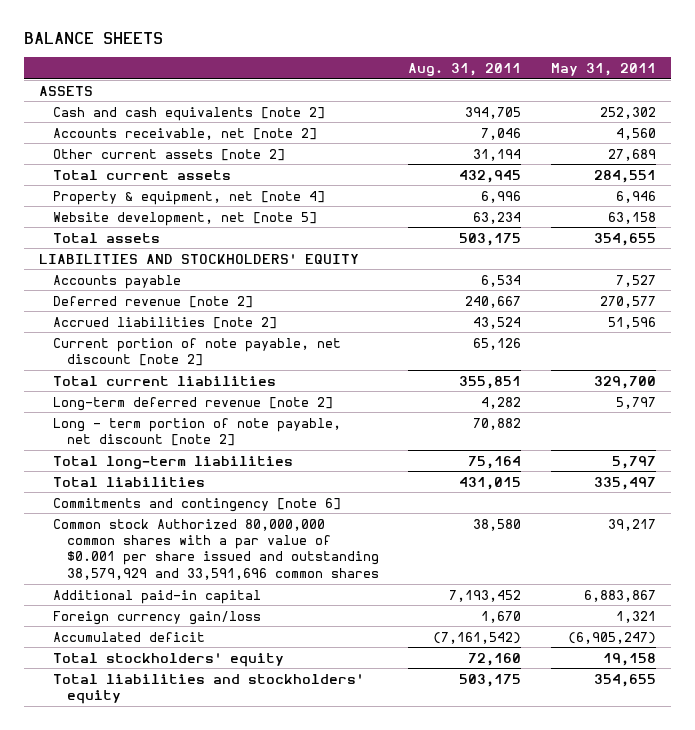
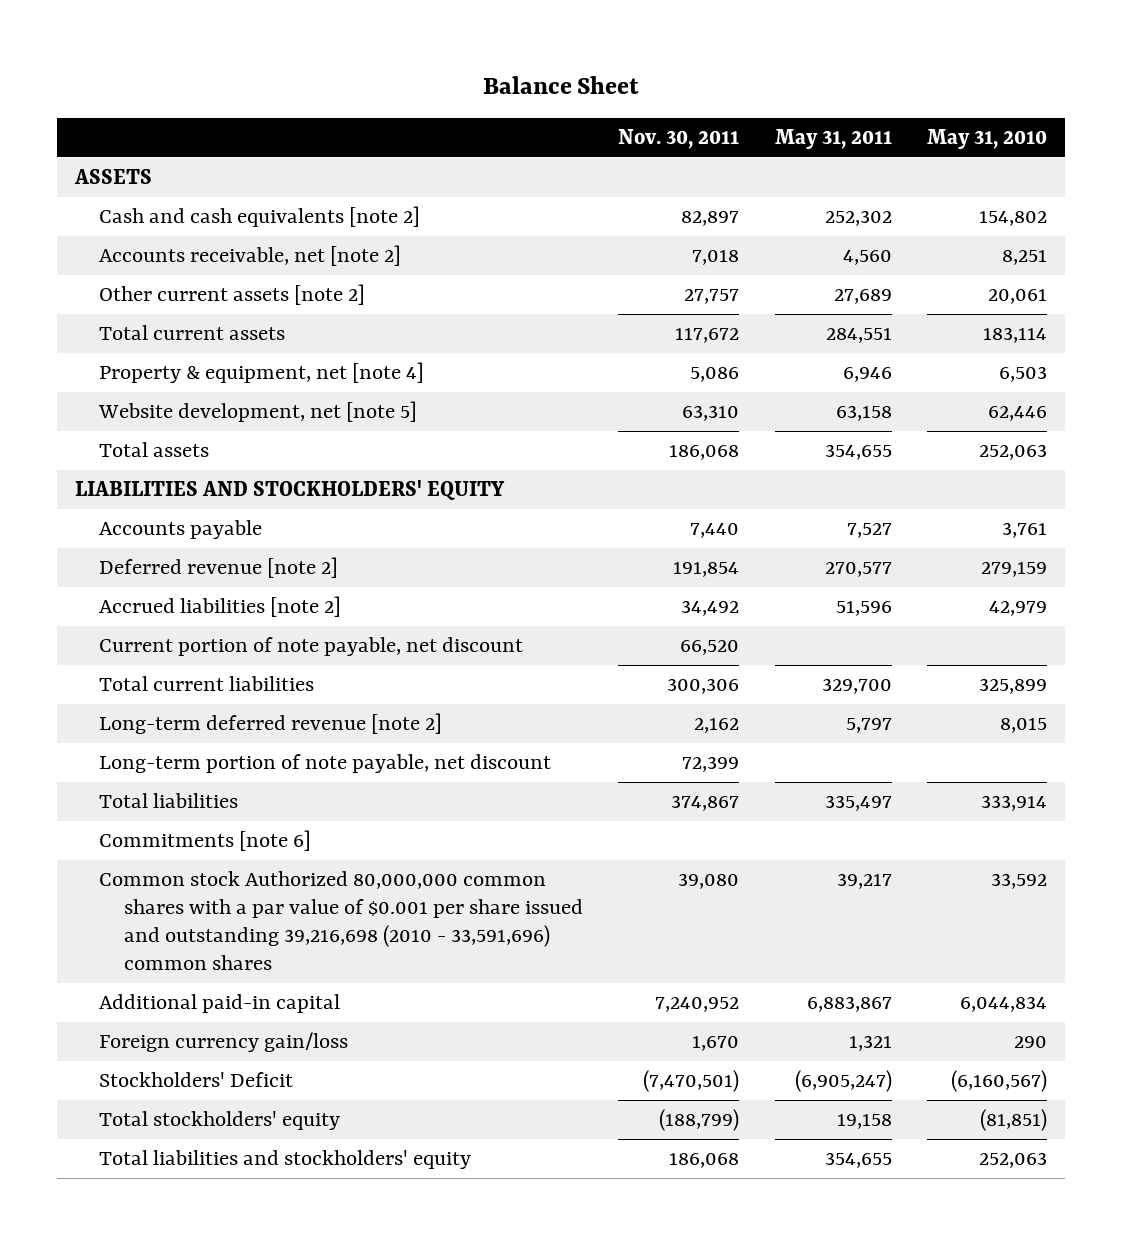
- BALANCE SHEETS
+ Balance Sheet
- | Aug. 31, 2011 | May 31, 2011
+ | Nov. 30, 2011 | May 31, 2011 | May 31, 2010
- Current portion of note payable, net discount [note 2] | 65,126 |
+ Current portion of note payable, net discount | 66,520 | |
- Long - term portion of note payable, net discount [note 2] | 70,882 |
- Total long-term liabilities | 75,164 | 5,797
+ Long-term portion of note payable, net discount | 72,399 | |
- Commitments and contingency [note 6]
- Common stock Authorized 80,000,000 common shares with a par value of $0.001 per share issued and outstanding 38,579,929 and 33,591,696 common shares | 38,580 | 39,217
+ Commitments [note 6]
+ Common stock Authorized 80,000,000 common shares with a par value of $0.001 per share issued and outstanding 39,216,698 (2010 - 33,591,696) common shares | 39,080 | 39,217 | 33,592
- Accumulated deficit | (7,161,542) | (6,905,247)
+ Stockholders' Deficit | (7,470,501) | (6,905,247) | (6,160,567)

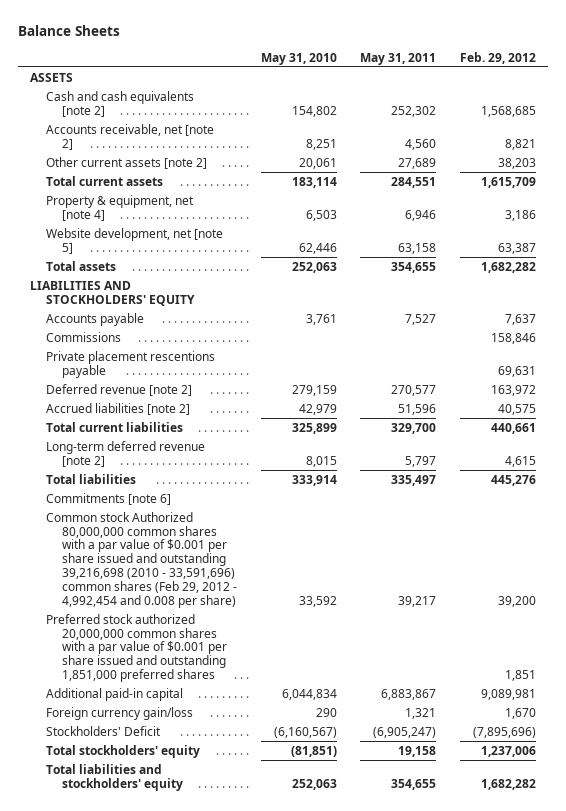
- Balance Sheet
+ Balance Sheets
- | Nov. 30, 2011 | May 31, 2011 | May 31, 2010
+ | May 31, 2010 | May 31, 2011 | Feb. 29, 2012
+ Commissions | | | 158,846
+ Private placement rescentions payable | | | 69,631
- Current portion of note payable, net discount | 66,520 | |
- Long-term portion of note payable, net discount | 72,399 | |
- Common stock Authorized 80,000,000 common shares with a par value of $0.001 per share issued and outstanding 39,216,698 (2010 - 33,591,696) common shares | 39,080 | 39,217 | 33,592
+ Common stock Authorized 80,000,000 common shares with a par value of $0.001 per share issued and outstanding 39,216,698 (2010 - 33,591,696) common shares (Feb 29, 2012 - 4,992,454 and 0.008 per share) | 33,592 | 39,217 | 39,200
+ Preferred stock authorized 20,000,000 common shares with a par value of $0.001 per share issued and outstanding 1,851,000 preferred shares | | | 1,851

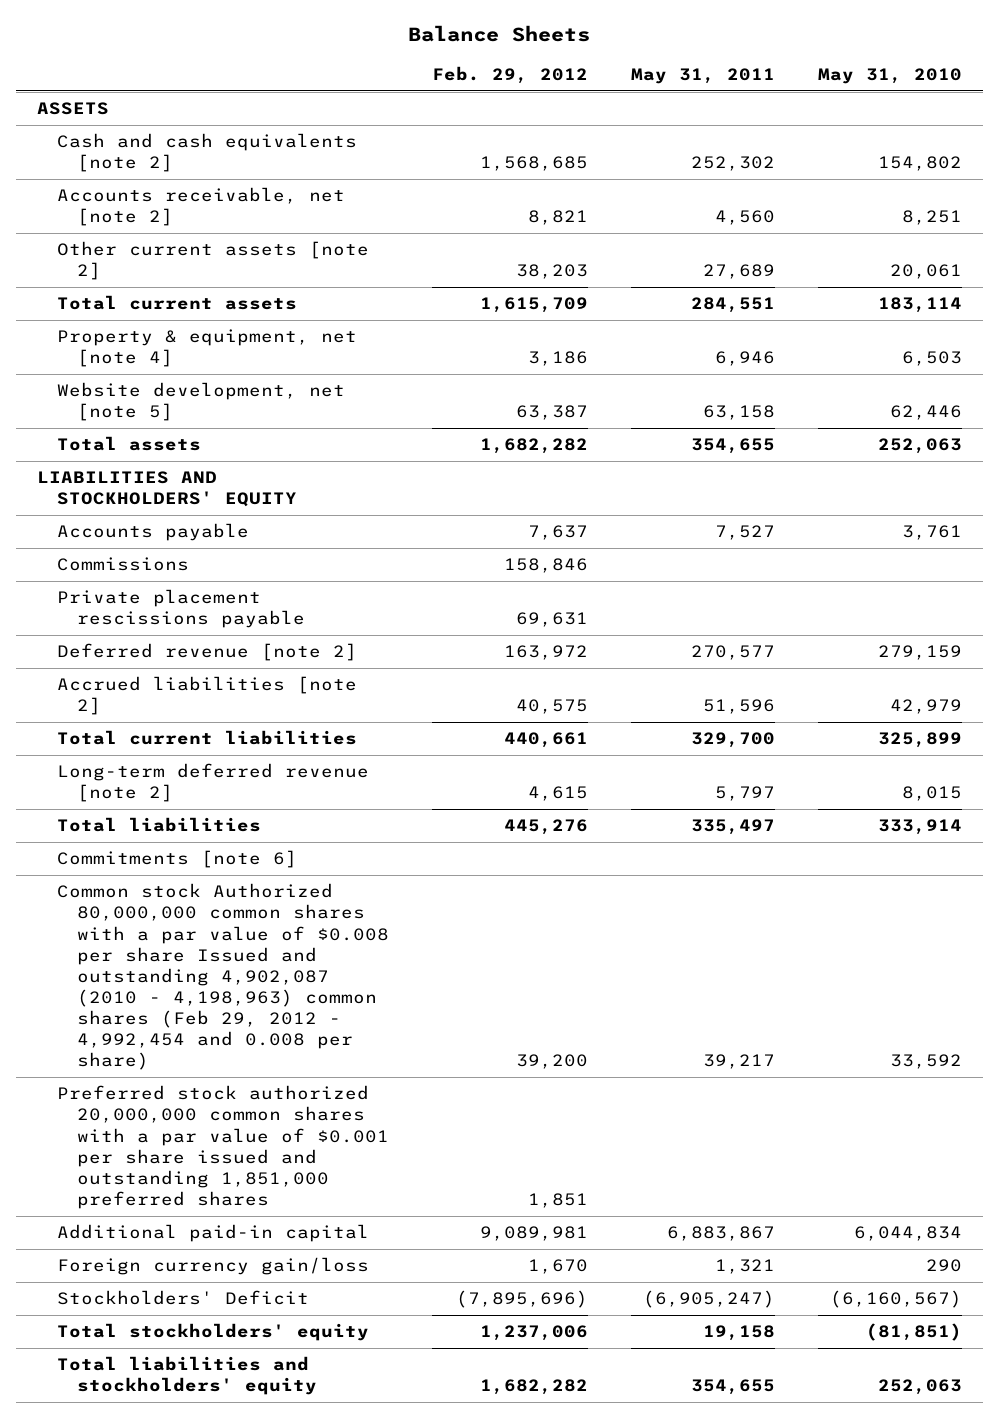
- | May 31, 2010 | May 31, 2011 | Feb. 29, 2012
+ | Feb. 29, 2012 | May 31, 2011 | May 31, 2010
- Private placement rescentions payable | | | 69,631
+ Private placement rescissions payable | 69,631 | |
- Common stock Authorized 80,000,000 common shares with a par value of $0.001 per share issued and outstanding 39,216,698 (2010 - 33,591,696) common shares (Feb 29, 2012 - 4,992,454 and 0.008 per share) | 33,592 | 39,217 | 39,200
+ Common stock Authorized 80,000,000 common shares with a par value of $0.008 per share Issued and outstanding 4,902,087 (2010 - 4,198,963) common shares (Feb 29, 2012 - 4,992,454 and 0.008 per share) | 39,200 | 39,217 | 33,592

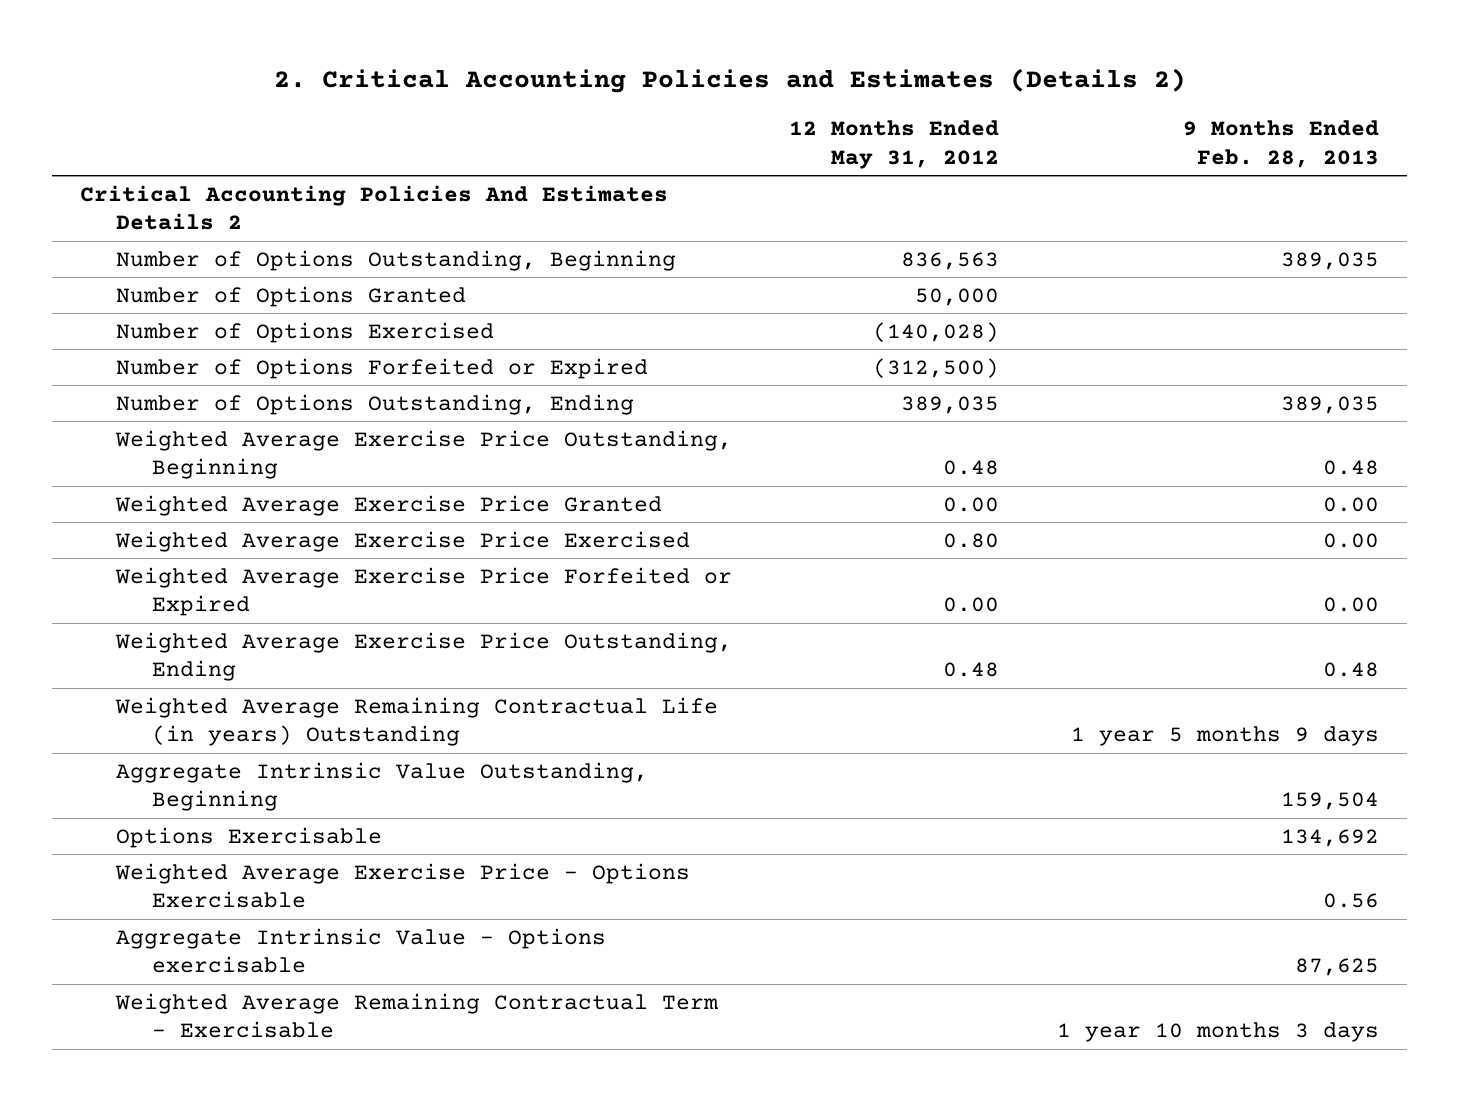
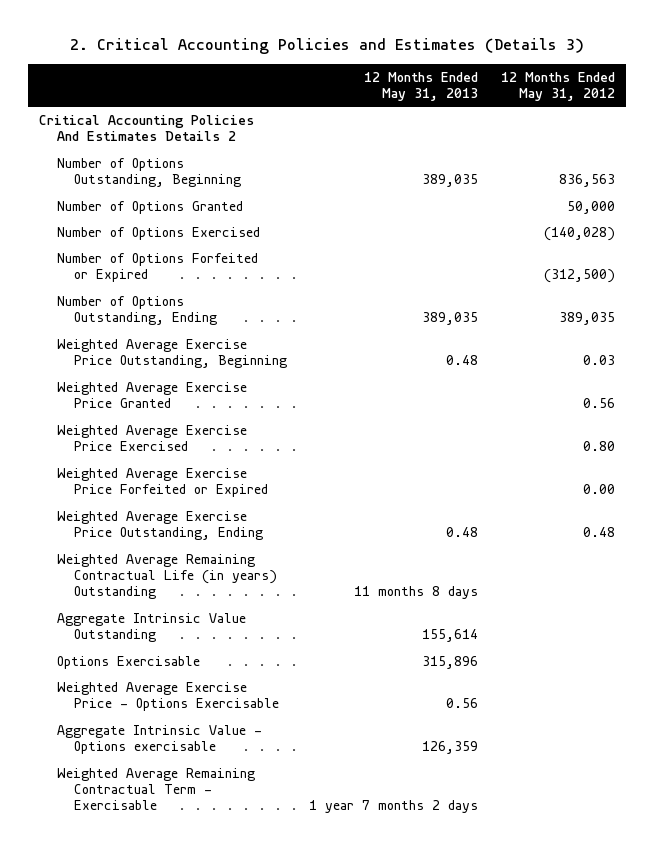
- 2. Critical Accounting Policies and Estimates (Details 2)
+ 2. Critical Accounting Policies and Estimates (Details 3)
- | 12 Months Ended May 31, 2012 | 9 Months Ended Feb. 28, 2013
+ | 12 Months Ended May 31, 2013 | 12 Months Ended May 31, 2012
- Weighted Average Exercise Price Outstanding, Beginning | 0.48 | 0.48
- Weighted Average Exercise Price Granted | 0.00 | 0.00
+ Weighted Average Exercise Price Outstanding, Beginning | 0.48 | 0.03
+ Weighted Average Exercise Price Granted | | 0.56
- Aggregate Intrinsic Value Outstanding, Beginning | | 159,504
+ Aggregate Intrinsic Value Outstanding | 155,614 |

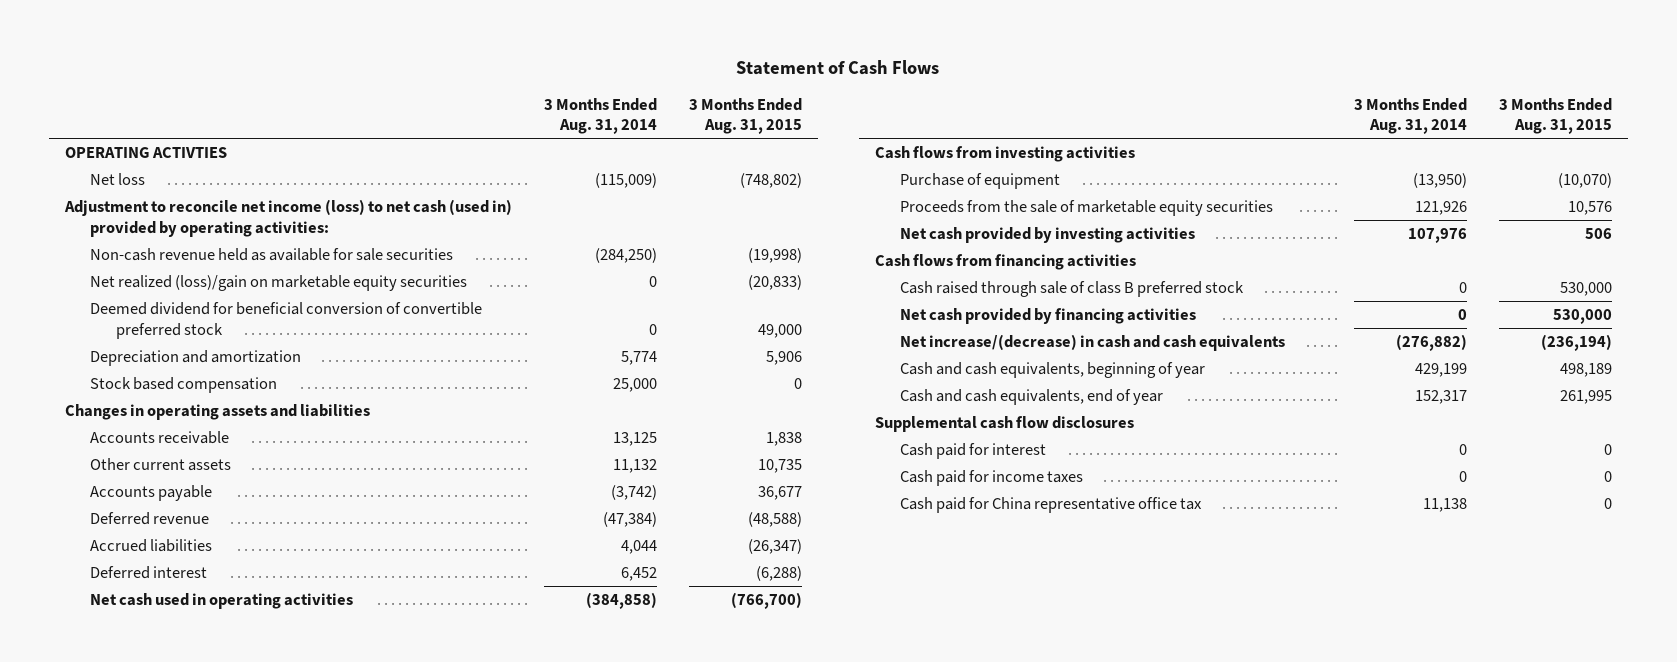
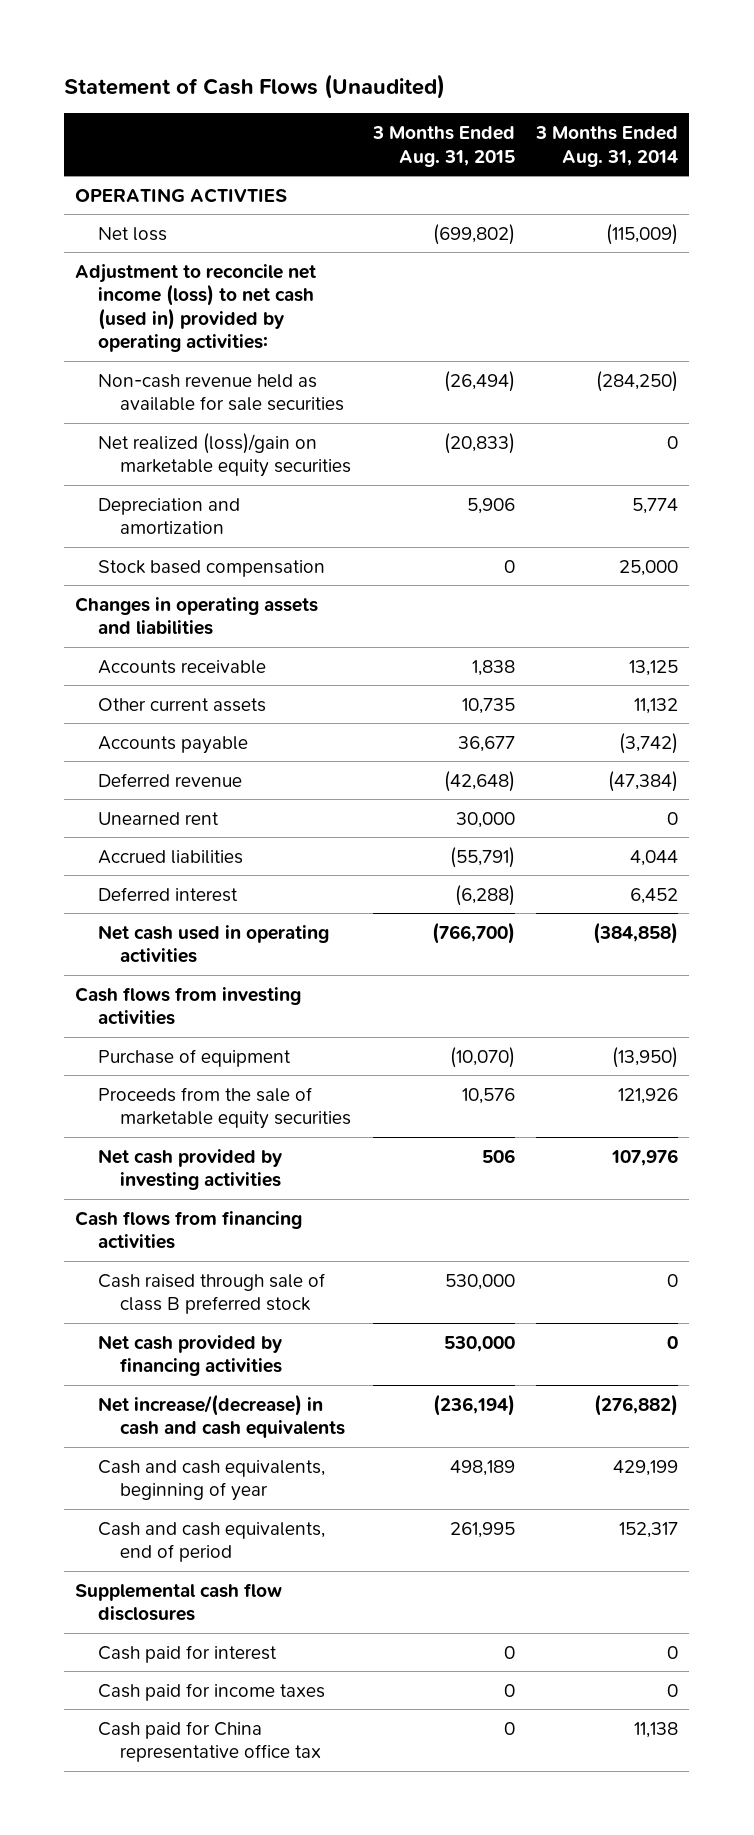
- Statement of Cash Flows
+ Statement of Cash Flows (Unaudited)
- | 3 Months Ended Aug. 31, 2014 | 3 Months Ended Aug. 31, 2015
+ | 3 Months Ended Aug. 31, 2015 | 3 Months Ended Aug. 31, 2014
- Net loss | (115,009) | (748,802)
+ Net loss | (699,802) | (115,009)
- Non-cash revenue held as available for sale securities | (284,250) | (19,998)
+ Non-cash revenue held as available for sale securities | (26,494) | (284,250)
- Deemed dividend for beneficial conversion of convertible preferred stock | 0 | 49,000
- Deferred revenue | (47,384) | (48,588)
- Accrued liabilities | 4,044 | (26,347)
+ Deferred revenue | (42,648) | (47,384)
+ Unearned rent | 30,000 | 0
+ Accrued liabilities | (55,791) | 4,044
- Cash and cash equivalents, end of year | 152,317 | 261,995
+ Cash and cash equivalents, end of period | 261,995 | 152,317

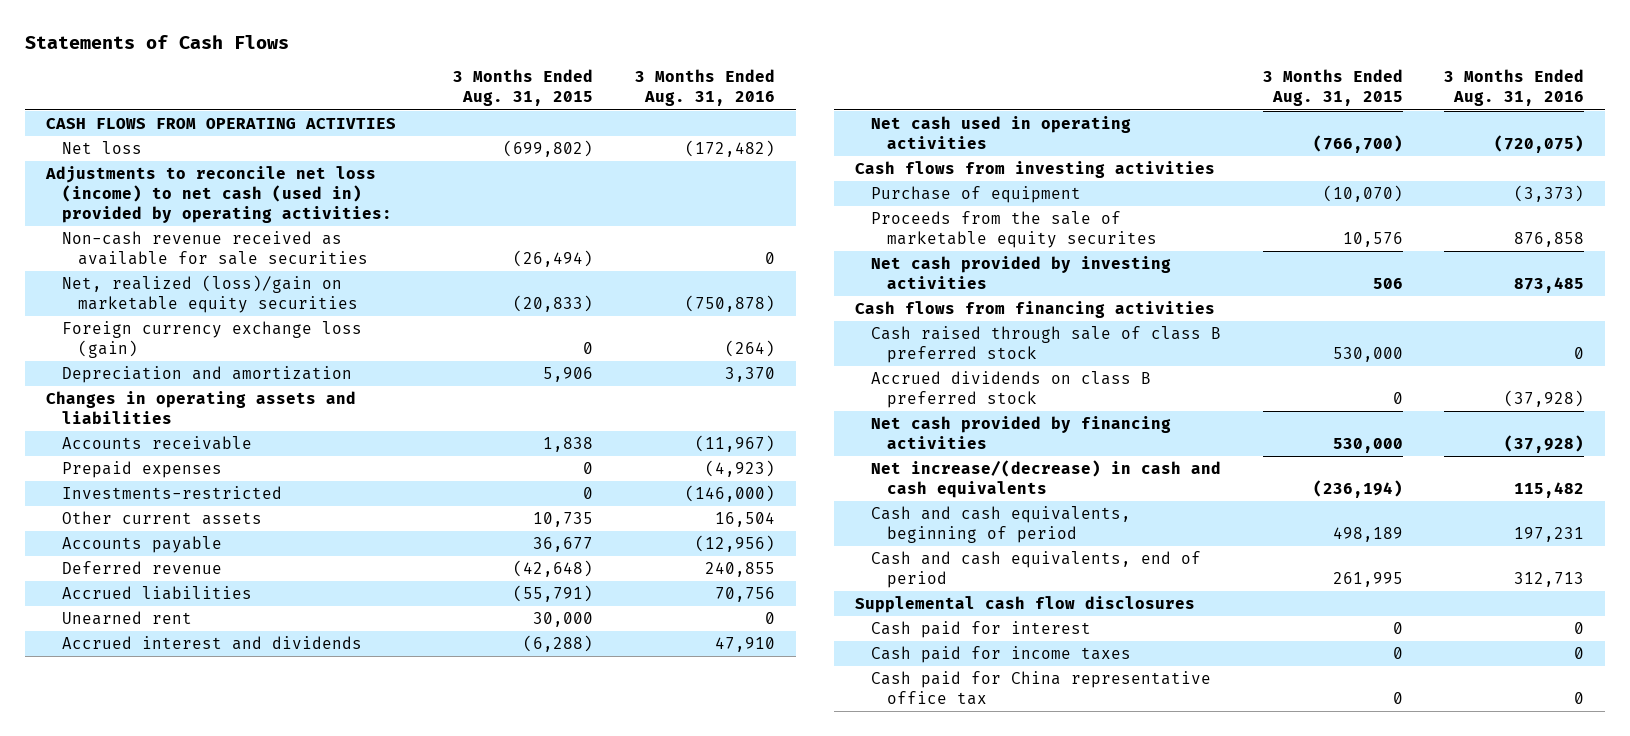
- Statement of Cash Flows (Unaudited)
+ Statements of Cash Flows
- | 3 Months Ended Aug. 31, 2015 | 3 Months Ended Aug. 31, 2014
+ | 3 Months Ended Aug. 31, 2015 | 3 Months Ended Aug. 31, 2016
- OPERATING ACTIVTIES
+ CASH FLOWS FROM OPERATING ACTIVTIES
- Adjustment to reconcile net income (loss) to net cash (used in) provided by operating activities:
- Non-cash revenue held as available for sale securities | (26,494) | (284,250)
- Net realized (loss)/gain on marketable equity securities | (20,833) | 0
+ Adjustments to reconcile net loss (income) to net cash (used in) provided by operating activities:
+ Non-cash revenue received as available for sale securities | (26,494) | 0
+ Net, realized (loss)/gain on marketable equity securities | (20,833) | (750,878)
+ Foreign currency exchange loss (gain) | 0 | (264)
- Stock based compensation | 0 | 25,000
+ Prepaid expenses | 0 | (4,923)
+ Investments-restricted | 0 | (146,000)
- Deferred interest | (6,288) | 6,452
moved down: Unearned rent | 30,000 | 0
+ Accrued interest and dividends | (6,288) | 47,910
- Proceeds from the sale of marketable equity securities | 10,576 | 121,926
+ Proceeds from the sale of marketable equity securites | 10,576 | 876,858
+ Accrued dividends on class B preferred stock | 0 | (37,928)
- Cash and cash equivalents, beginning of year | 498,189 | 429,199
+ Cash and cash equivalents, beginning of period | 498,189 | 197,231

